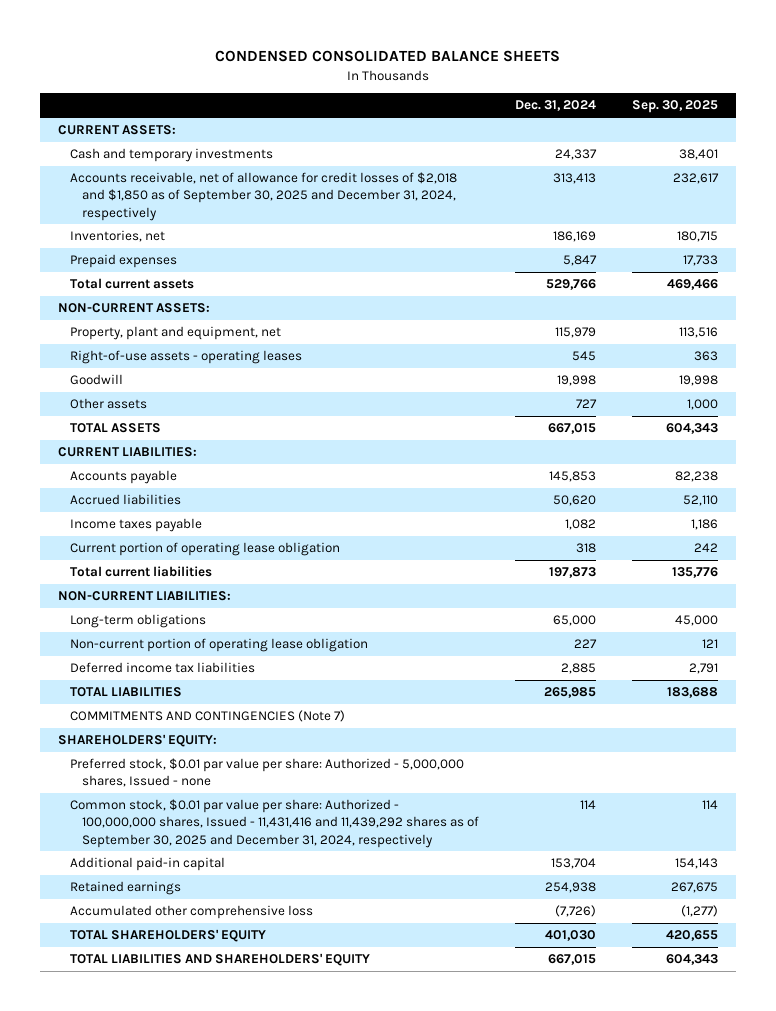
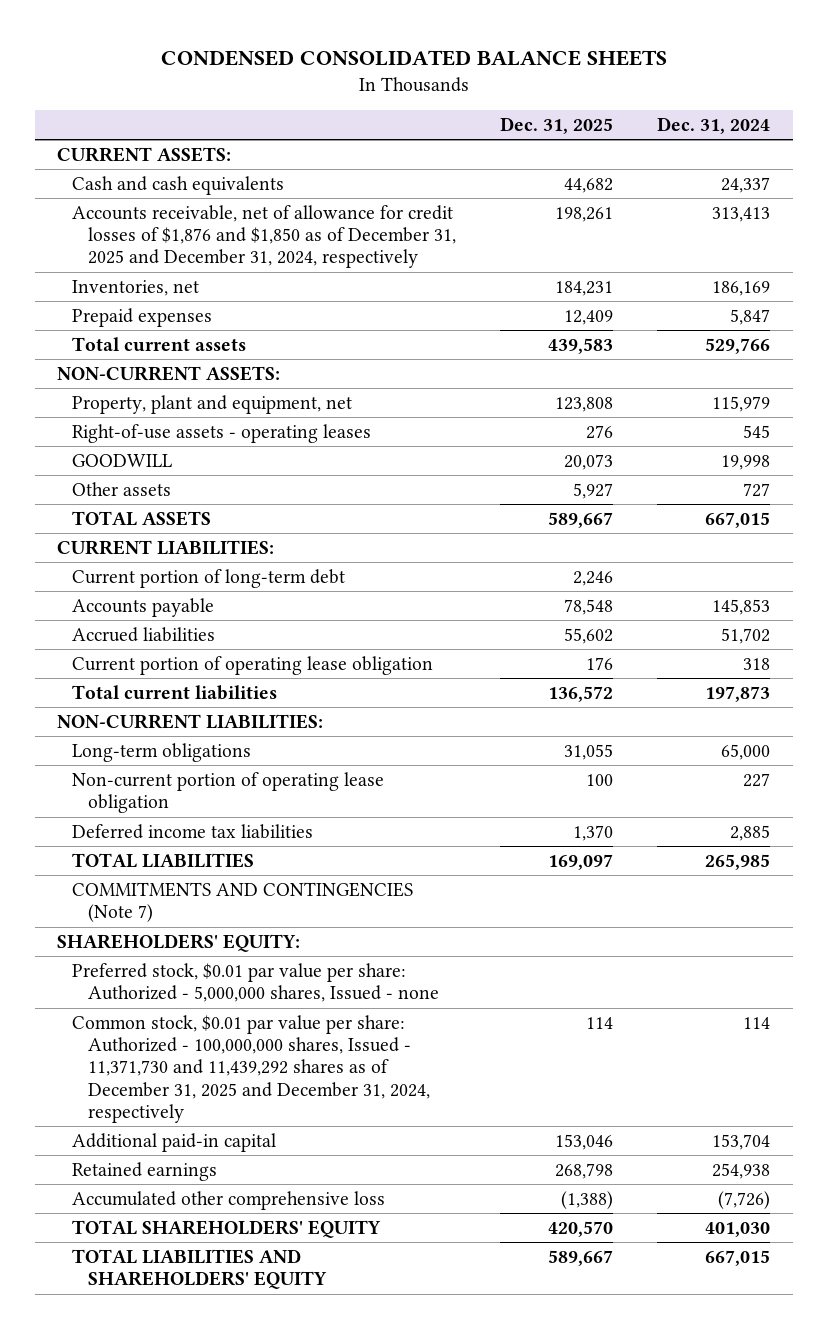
- | Dec. 31, 2024 | Sep. 30, 2025
+ | Dec. 31, 2025 | Dec. 31, 2024
- Cash and temporary investments | 24,337 | 38,401
- Accounts receivable, net of allowance for credit losses of $2,018 and $1,850 as of September 30, 2025 and December 31, 2024, respectively | 313,413 | 232,617
+ Cash and cash equivalents | 44,682 | 24,337
+ Accounts receivable, net of allowance for credit losses of $1,876 and $1,850 as of December 31, 2025 and December 31, 2024, respectively | 198,261 | 313,413
- Goodwill | 19,998 | 19,998
+ GOODWILL | 20,073 | 19,998
+ Current portion of long-term debt | 2,246 |
- Accrued liabilities | 50,620 | 52,110
- Income taxes payable | 1,082 | 1,186
+ Accrued liabilities | 55,602 | 51,702
- Common stock, $0.01 par value per share: Authorized - 100,000,000 shares, Issued - 11,431,416 and 11,439,292 shares as of September 30, 2025 and December 31, 2024, respectively | 114 | 114
+ Common stock, $0.01 par value per share: Authorized - 100,000,000 shares, Issued - 11,371,730 and 11,439,292 shares as of December 31, 2025 and December 31, 2024, respectively | 114 | 114

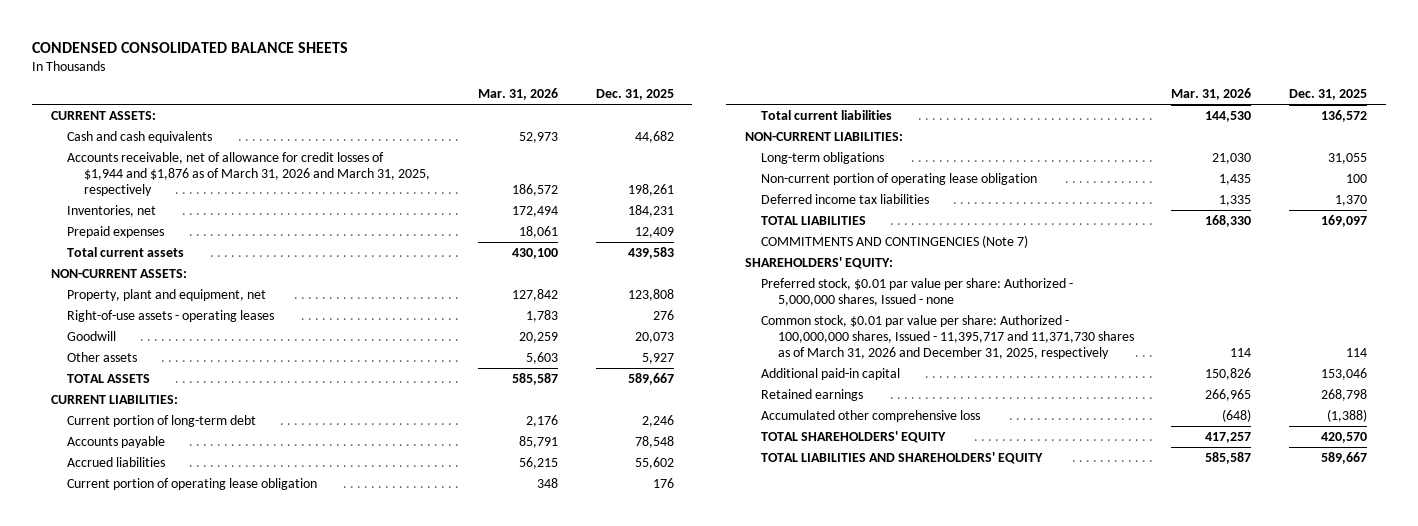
- | Dec. 31, 2025 | Dec. 31, 2024
+ | Mar. 31, 2026 | Dec. 31, 2025
- Accounts receivable, net of allowance for credit losses of $1,876 and $1,850 as of December 31, 2025 and December 31, 2024, respectively | 198,261 | 313,413
+ Accounts receivable, net of allowance for credit losses of $1,944 and $1,876 as of March 31, 2026 and March 31, 2025, respectively | 186,572 | 198,261
- GOODWILL | 20,073 | 19,998
+ Goodwill | 20,259 | 20,073
- Common stock, $0.01 par value per share: Authorized - 100,000,000 shares, Issued - 11,371,730 and 11,439,292 shares as of December 31, 2025 and December 31, 2024, respectively | 114 | 114
+ Common stock, $0.01 par value per share: Authorized - 100,000,000 shares, Issued - 11,395,717 and 11,371,730 shares as of March 31, 2026 and December 31, 2025, respectively | 114 | 114

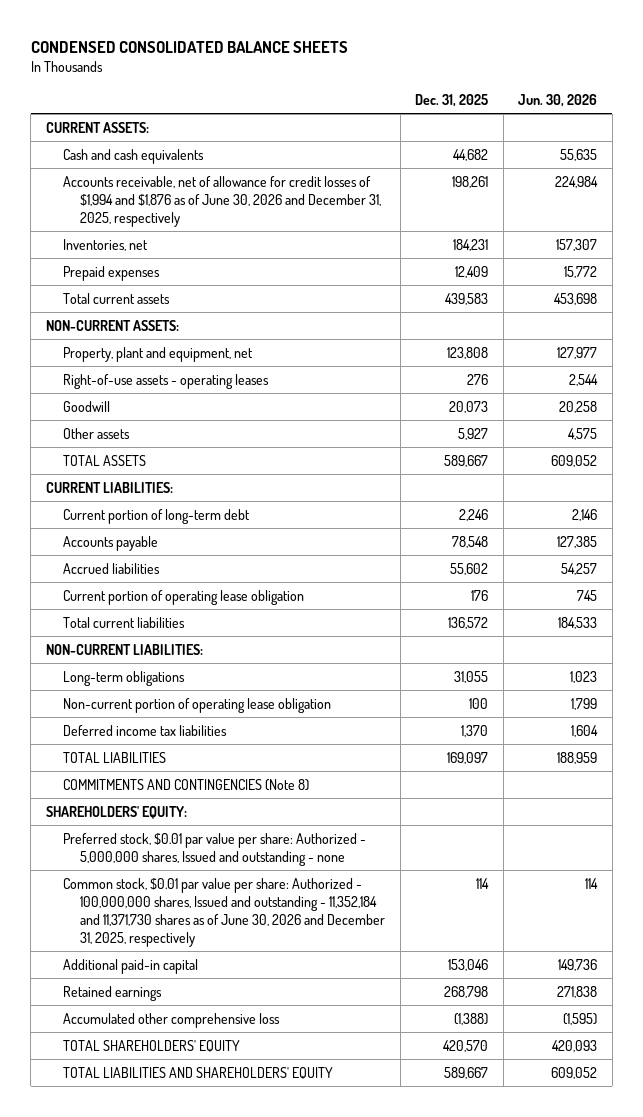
- | Mar. 31, 2026 | Dec. 31, 2025
+ | Dec. 31, 2025 | Jun. 30, 2026
- Accounts receivable, net of allowance for credit losses of $1,944 and $1,876 as of March 31, 2026 and March 31, 2025, respectively | 186,572 | 198,261
+ Accounts receivable, net of allowance for credit losses of $1,994 and $1,876 as of June 30, 2026 and December 31, 2025, respectively | 198,261 | 224,984
- COMMITMENTS AND CONTINGENCIES (Note 7)
+ COMMITMENTS AND CONTINGENCIES (Note 8)
- Preferred stock, $0.01 par value per share: Authorized - 5,000,000 shares, Issued - none
- Common stock, $0.01 par value per share: Authorized - 100,000,000 shares, Issued - 11,395,717 and 11,371,730 shares as of March 31, 2026 and December 31, 2025, respectively | 114 | 114
+ Preferred stock, $0.01 par value per share: Authorized - 5,000,000 shares, Issued and outstanding - none
+ Common stock, $0.01 par value per share: Authorized - 100,000,000 shares, Issued and outstanding - 11,352,184 and 11,371,730 shares as of June 30, 2026 and December 31, 2025, respectively | 114 | 114

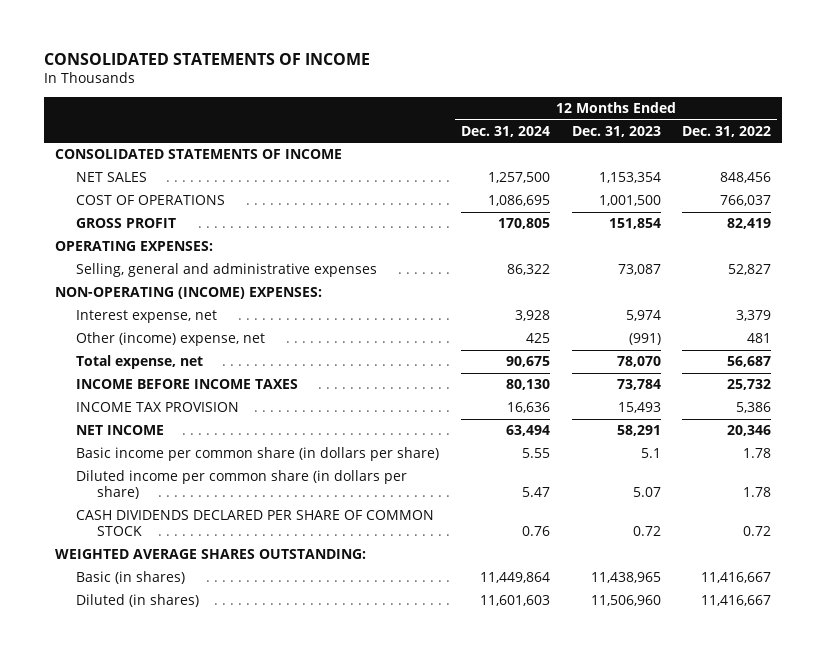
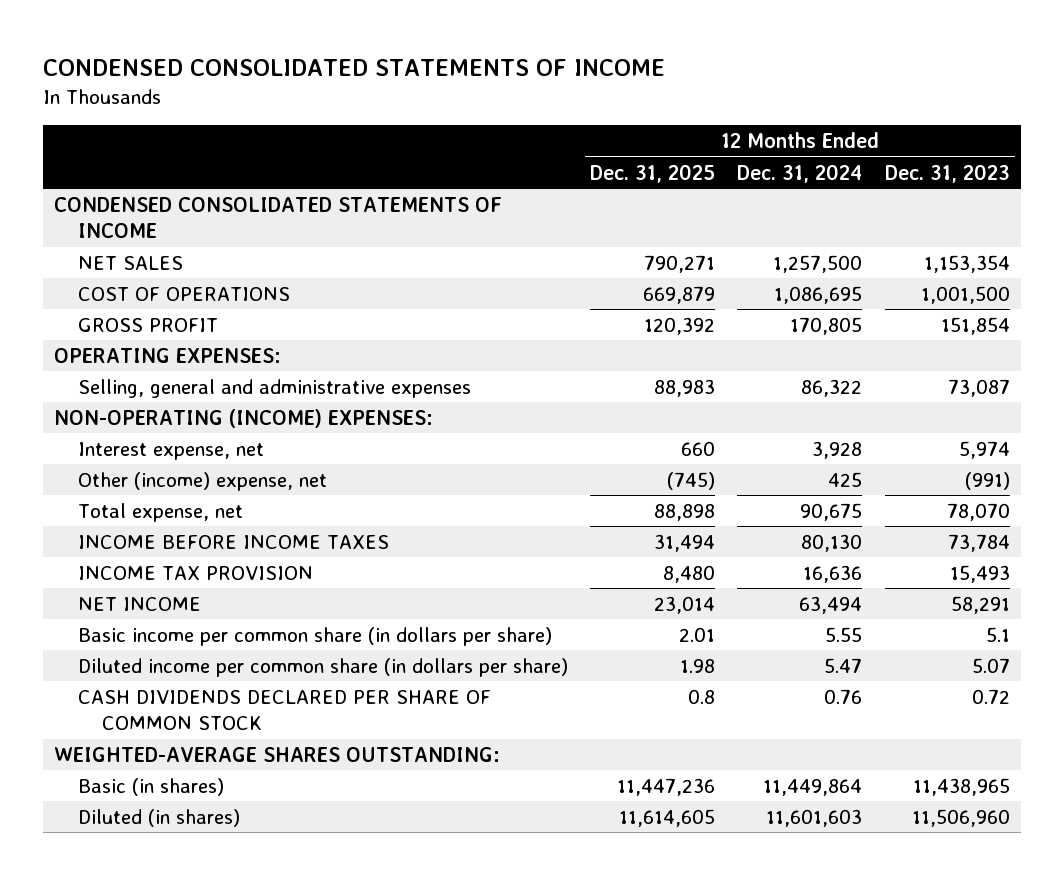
- CONSOLIDATED STATEMENTS OF INCOME
+ CONDENSED CONSOLIDATED STATEMENTS OF INCOME
- | 12 Months Ended Dec. 31, 2024 | 12 Months Ended Dec. 31, 2023 | 12 Months Ended Dec. 31, 2022
+ | 12 Months Ended Dec. 31, 2025 | 12 Months Ended Dec. 31, 2024 | 12 Months Ended Dec. 31, 2023
- CONSOLIDATED STATEMENTS OF INCOME
+ CONDENSED CONSOLIDATED STATEMENTS OF INCOME
- WEIGHTED AVERAGE SHARES OUTSTANDING:
+ WEIGHTED-AVERAGE SHARES OUTSTANDING:

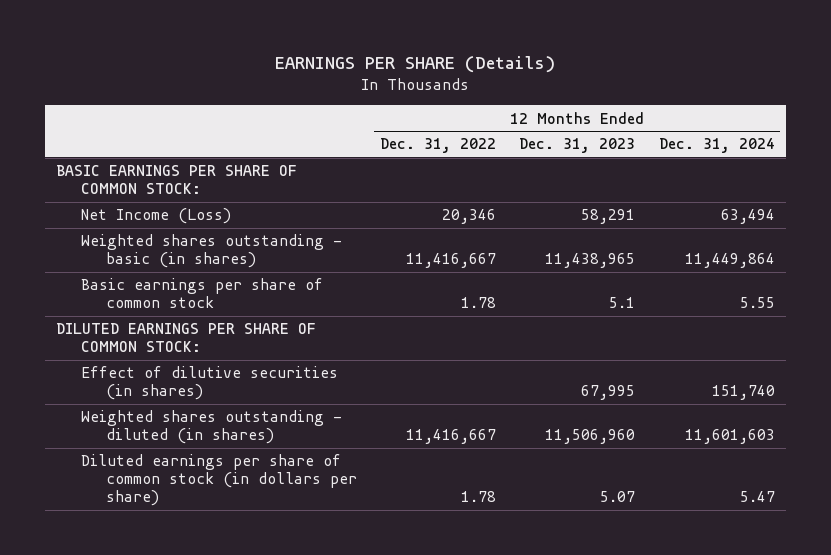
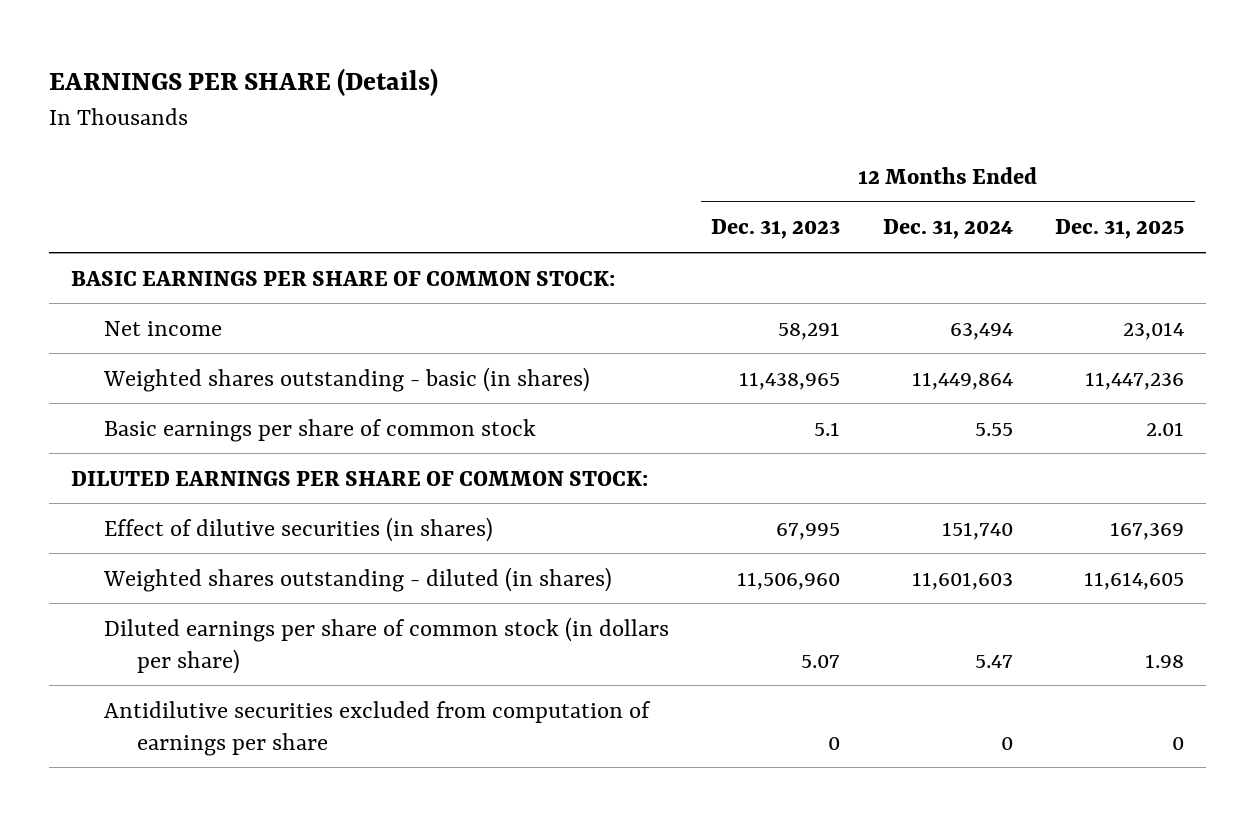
- | 12 Months Ended Dec. 31, 2022 | 12 Months Ended Dec. 31, 2023 | 12 Months Ended Dec. 31, 2024
+ | 12 Months Ended Dec. 31, 2023 | 12 Months Ended Dec. 31, 2024 | 12 Months Ended Dec. 31, 2025
- Net Income (Loss) | 20,346 | 58,291 | 63,494
+ Net income | 58,291 | 63,494 | 23,014
+ Antidilutive securities excluded from computation of earnings per share | 0 | 0 | 0

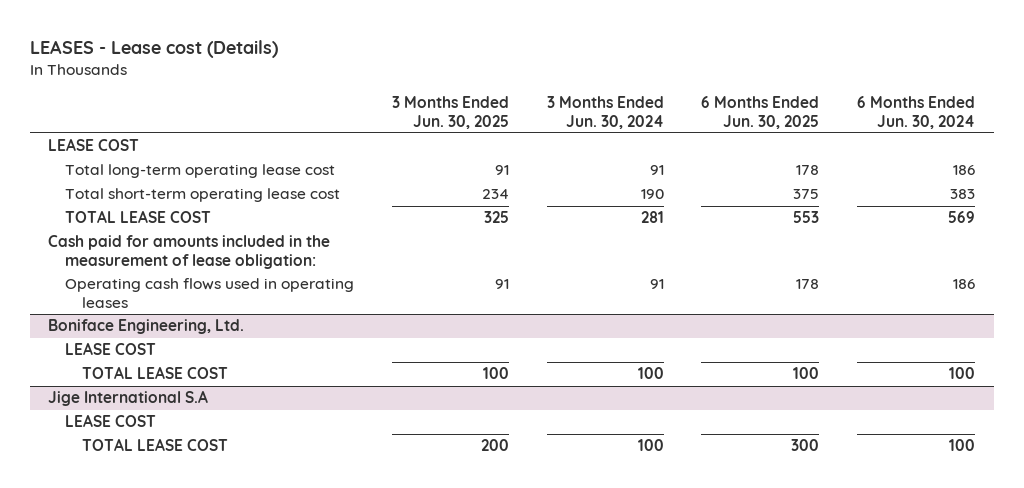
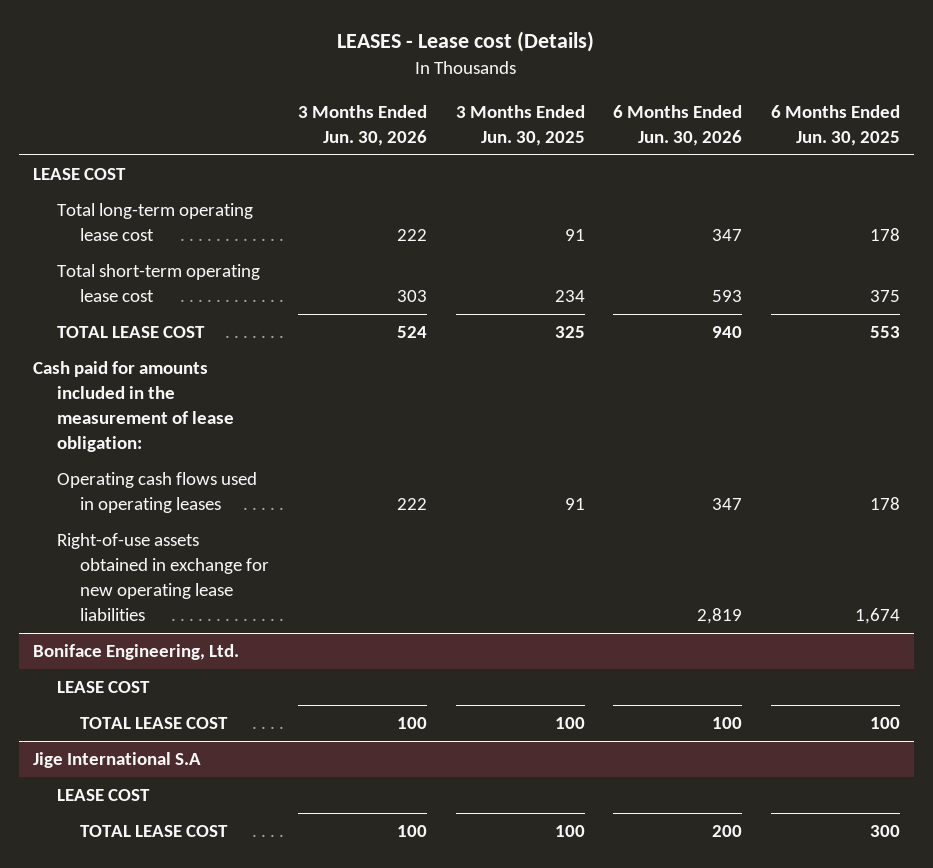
- | 3 Months Ended Jun. 30, 2025 | 3 Months Ended Jun. 30, 2024 | 6 Months Ended Jun. 30, 2025 | 6 Months Ended Jun. 30, 2024
+ | 3 Months Ended Jun. 30, 2026 | 3 Months Ended Jun. 30, 2025 | 6 Months Ended Jun. 30, 2026 | 6 Months Ended Jun. 30, 2025
+ Right-of-use assets obtained in exchange for new operating lease liabilities | | | 2,819 | 1,674
@ Jige International S.A
- TOTAL LEASE COST | 200 | 100 | 300 | 100
+ TOTAL LEASE COST | 100 | 100 | 200 | 300

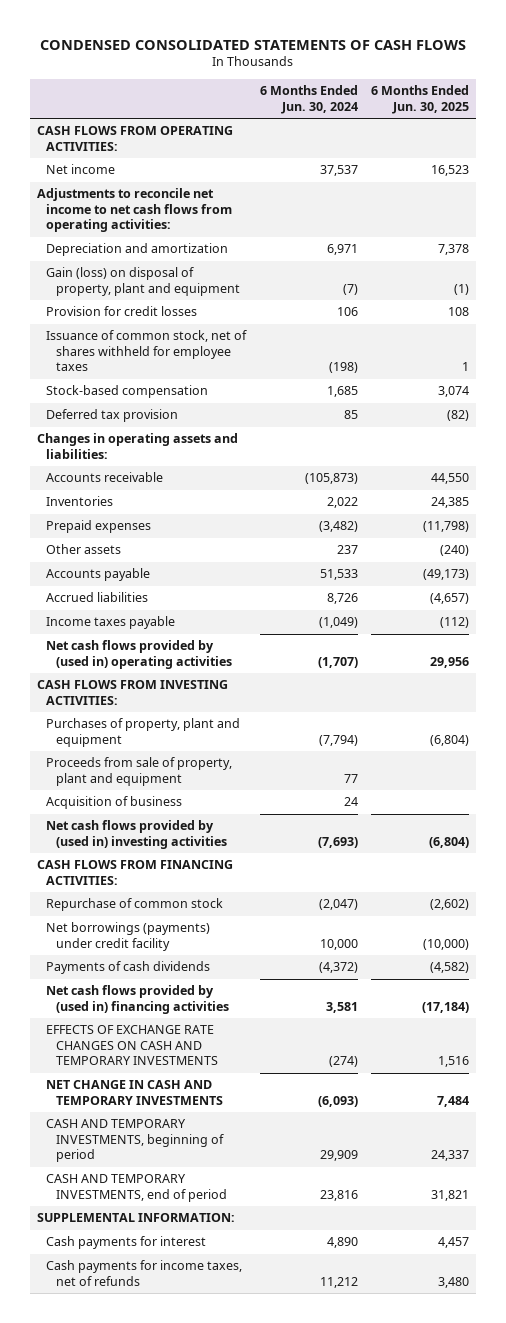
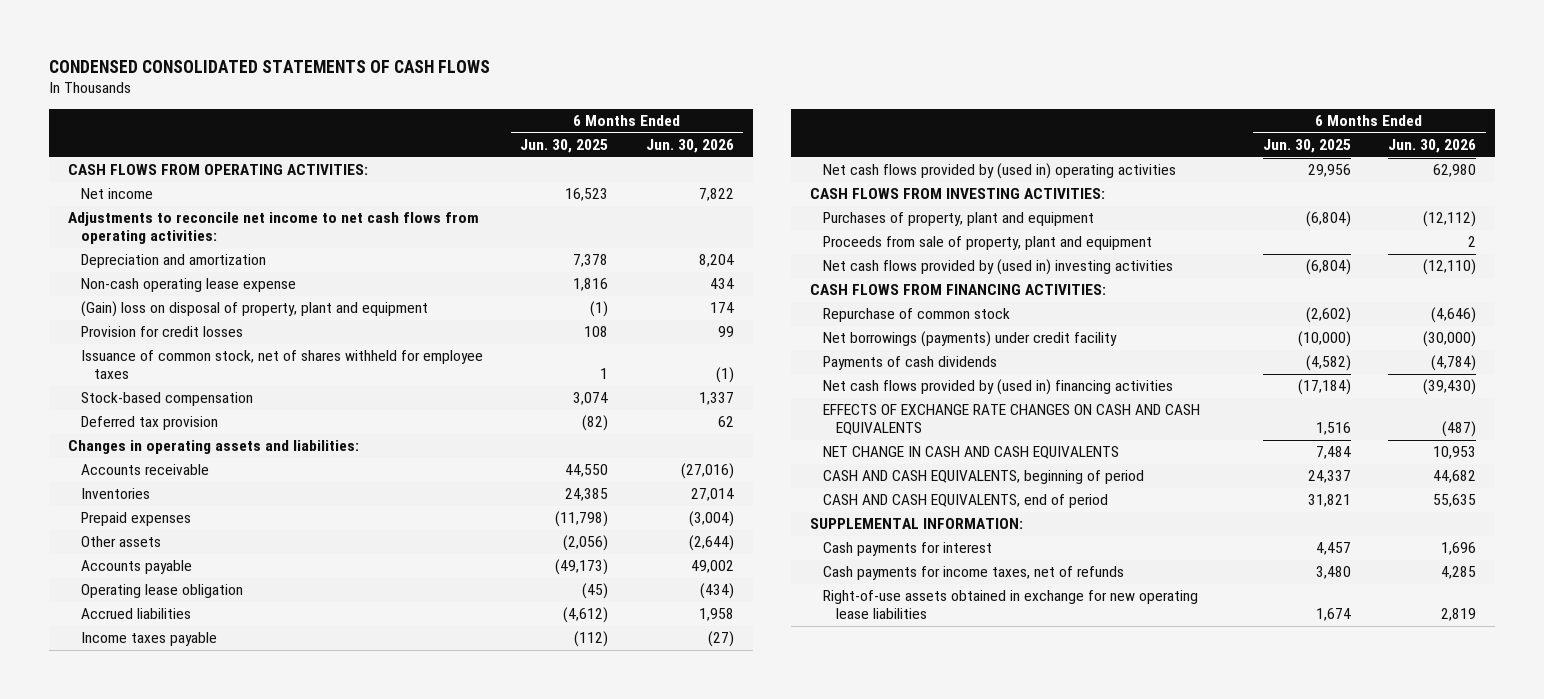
- | 6 Months Ended Jun. 30, 2024 | 6 Months Ended Jun. 30, 2025
+ | 6 Months Ended Jun. 30, 2025 | 6 Months Ended Jun. 30, 2026
- Gain (loss) on disposal of property, plant and equipment | (7) | (1)
+ Non-cash operating lease expense | 1,816 | 434
+ (Gain) loss on disposal of property, plant and equipment | (1) | 174
- Other assets | 237 | (240)
+ Other assets | (2,056) | (2,644)
- Accrued liabilities | 8,726 | (4,657)
+ Operating lease obligation | (45) | (434)
+ Accrued liabilities | (4,612) | 1,958
- Acquisition of business | 24 |
- EFFECTS OF EXCHANGE RATE CHANGES ON CASH AND TEMPORARY INVESTMENTS | (274) | 1,516
- NET CHANGE IN CASH AND TEMPORARY INVESTMENTS | (6,093) | 7,484
- CASH AND TEMPORARY INVESTMENTS, beginning of period | 29,909 | 24,337
- CASH AND TEMPORARY INVESTMENTS, end of period | 23,816 | 31,821
+ EFFECTS OF EXCHANGE RATE CHANGES ON CASH AND CASH EQUIVALENTS | 1,516 | (487)
+ NET CHANGE IN CASH AND CASH EQUIVALENTS | 7,484 | 10,953
+ CASH AND CASH EQUIVALENTS, beginning of period | 24,337 | 44,682
+ CASH AND CASH EQUIVALENTS, end of period | 31,821 | 55,635
+ Right-of-use assets obtained in exchange for new operating lease liabilities | 1,674 | 2,819

